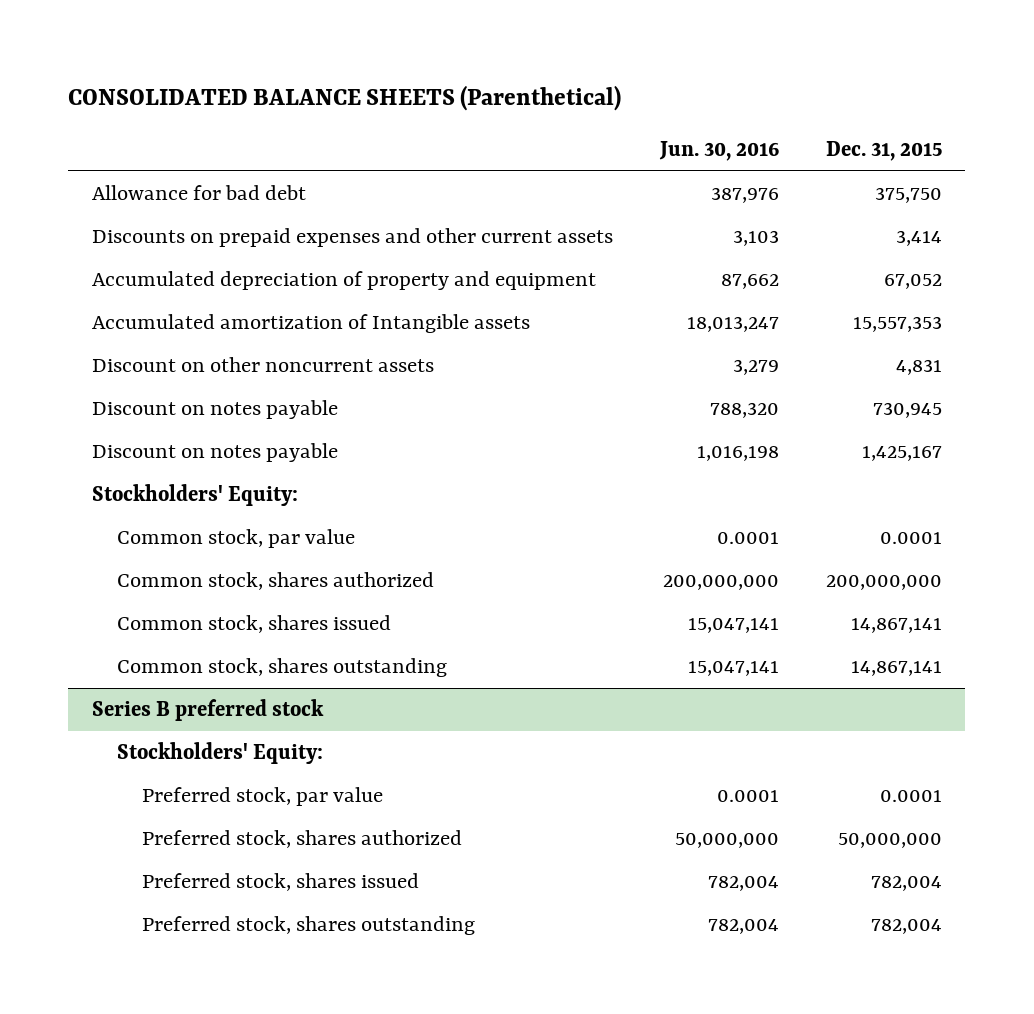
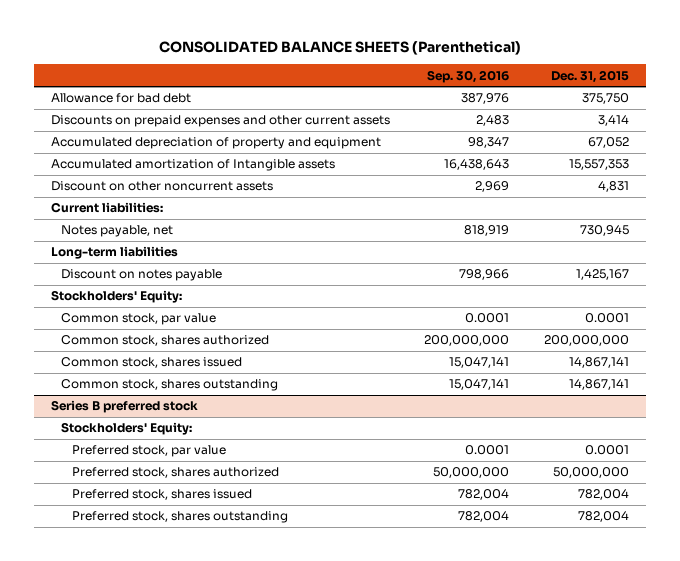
- | Jun. 30, 2016 | Dec. 31, 2015
+ | Sep. 30, 2016 | Dec. 31, 2015
- Discount on notes payable | 788,320 | 730,945
+ Current liabilities:
+ Notes payable, net | 818,919 | 730,945
+ Long-term liabilities

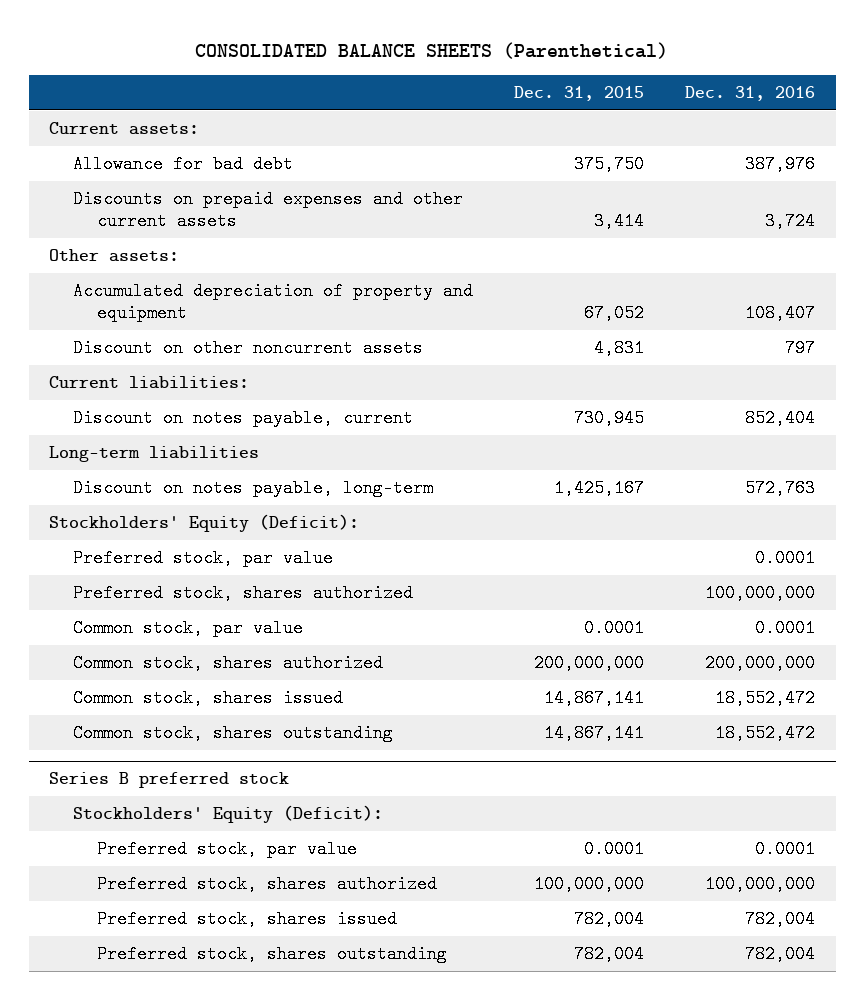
- | Sep. 30, 2016 | Dec. 31, 2015
+ | Dec. 31, 2015 | Dec. 31, 2016
+ Current assets:
+ Other assets:
- Accumulated amortization of Intangible assets | 16,438,643 | 15,557,353
- Notes payable, net | 818,919 | 730,945
+ Discount on notes payable, current | 730,945 | 852,404
- Discount on notes payable | 798,966 | 1,425,167
- Stockholders' Equity:
+ Discount on notes payable, long-term | 1,425,167 | 572,763
+ Stockholders' Equity (Deficit):
+ Preferred stock, par value | | 0.0001
+ Preferred stock, shares authorized | | 100,000,000
@ Series B preferred stock
- Stockholders' Equity:
+ Stockholders' Equity (Deficit):
- Preferred stock, shares authorized | 50,000,000 | 50,000,000
+ Preferred stock, shares authorized | 100,000,000 | 100,000,000

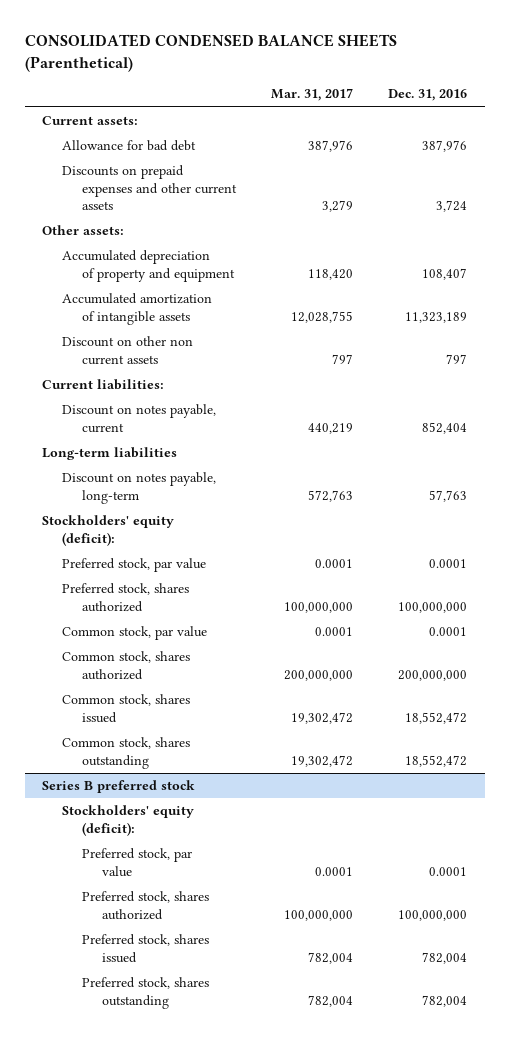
- CONSOLIDATED BALANCE SHEETS (Parenthetical)
+ CONSOLIDATED CONDENSED BALANCE SHEETS (Parenthetical)
- | Dec. 31, 2015 | Dec. 31, 2016
+ | Mar. 31, 2017 | Dec. 31, 2016
- Discount on other noncurrent assets | 4,831 | 797
+ Accumulated amortization of intangible assets | 12,028,755 | 11,323,189
+ Discount on other non current assets | 797 | 797
- Discount on notes payable, long-term | 1,425,167 | 572,763
- Stockholders' Equity (Deficit):
+ Discount on notes payable, long-term | 572,763 | 57,763
+ Stockholders' equity (deficit):
@ Series B preferred stock
- Stockholders' Equity (Deficit):
+ Stockholders' equity (deficit):

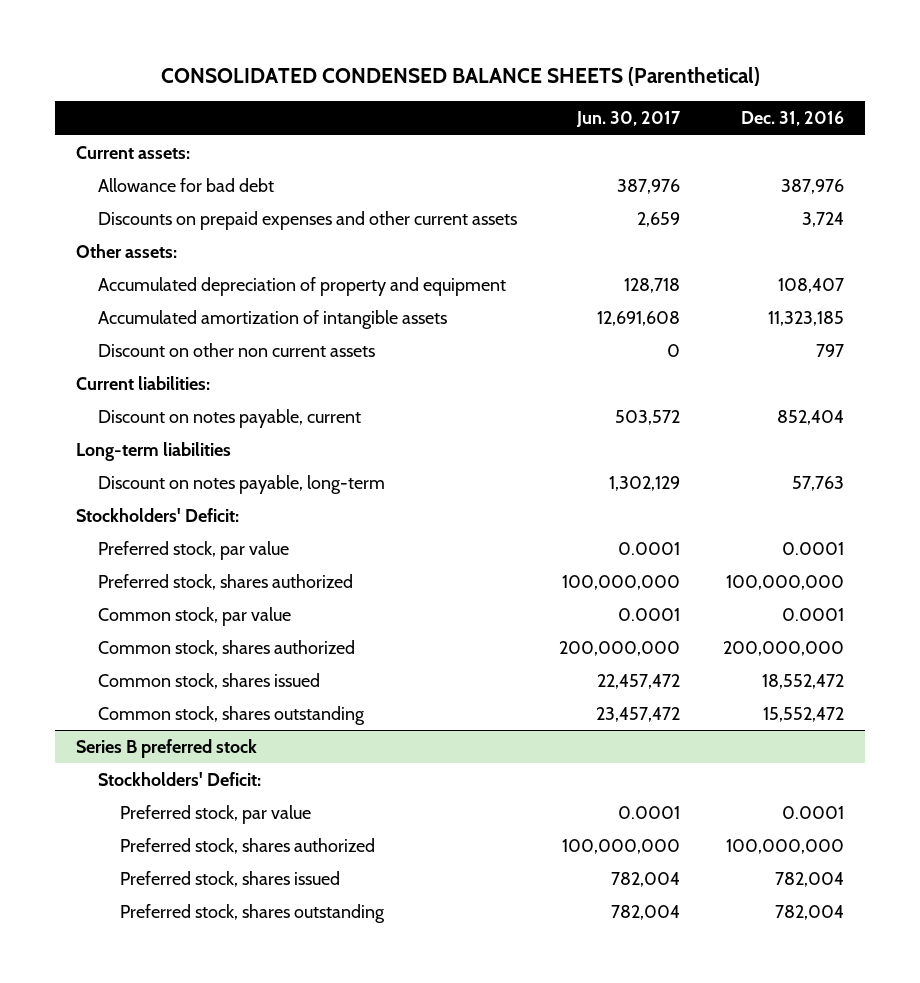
- | Mar. 31, 2017 | Dec. 31, 2016
+ | Jun. 30, 2017 | Dec. 31, 2016
- Accumulated amortization of intangible assets | 12,028,755 | 11,323,189
+ Accumulated amortization of intangible assets | 12,691,608 | 11,323,185
- Stockholders' equity (deficit):
+ Stockholders' Deficit:
- Common stock, shares outstanding | 19,302,472 | 18,552,472
+ Common stock, shares outstanding | 23,457,472 | 15,552,472
@ Series B preferred stock
- Stockholders' equity (deficit):
+ Stockholders' Deficit:

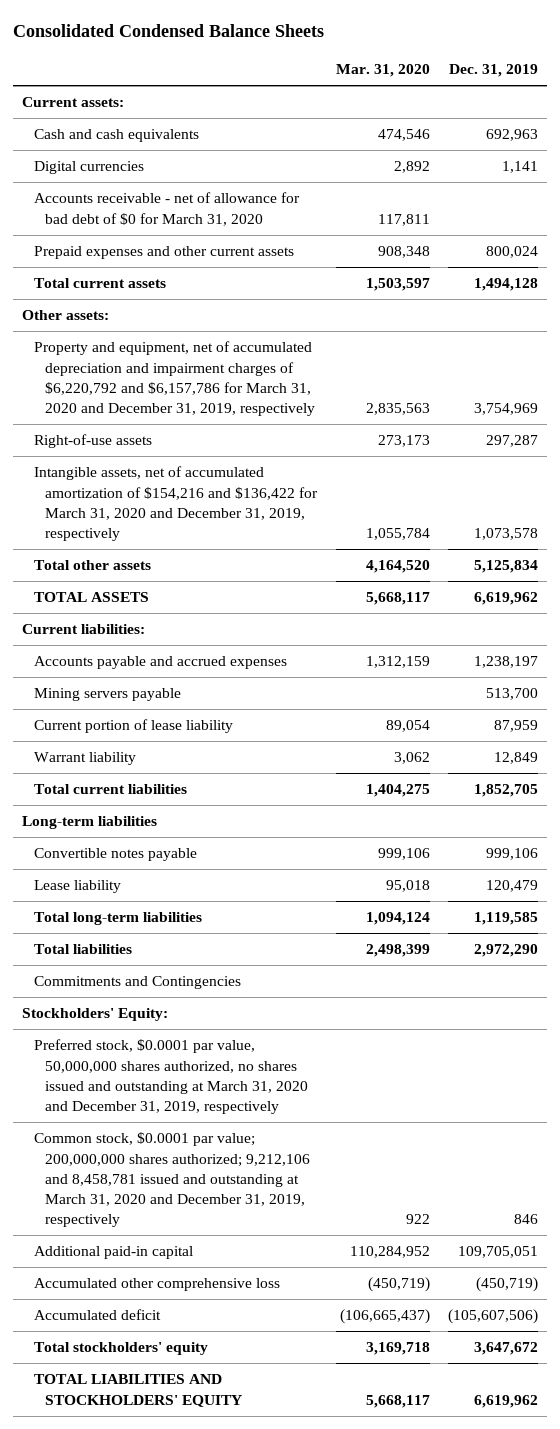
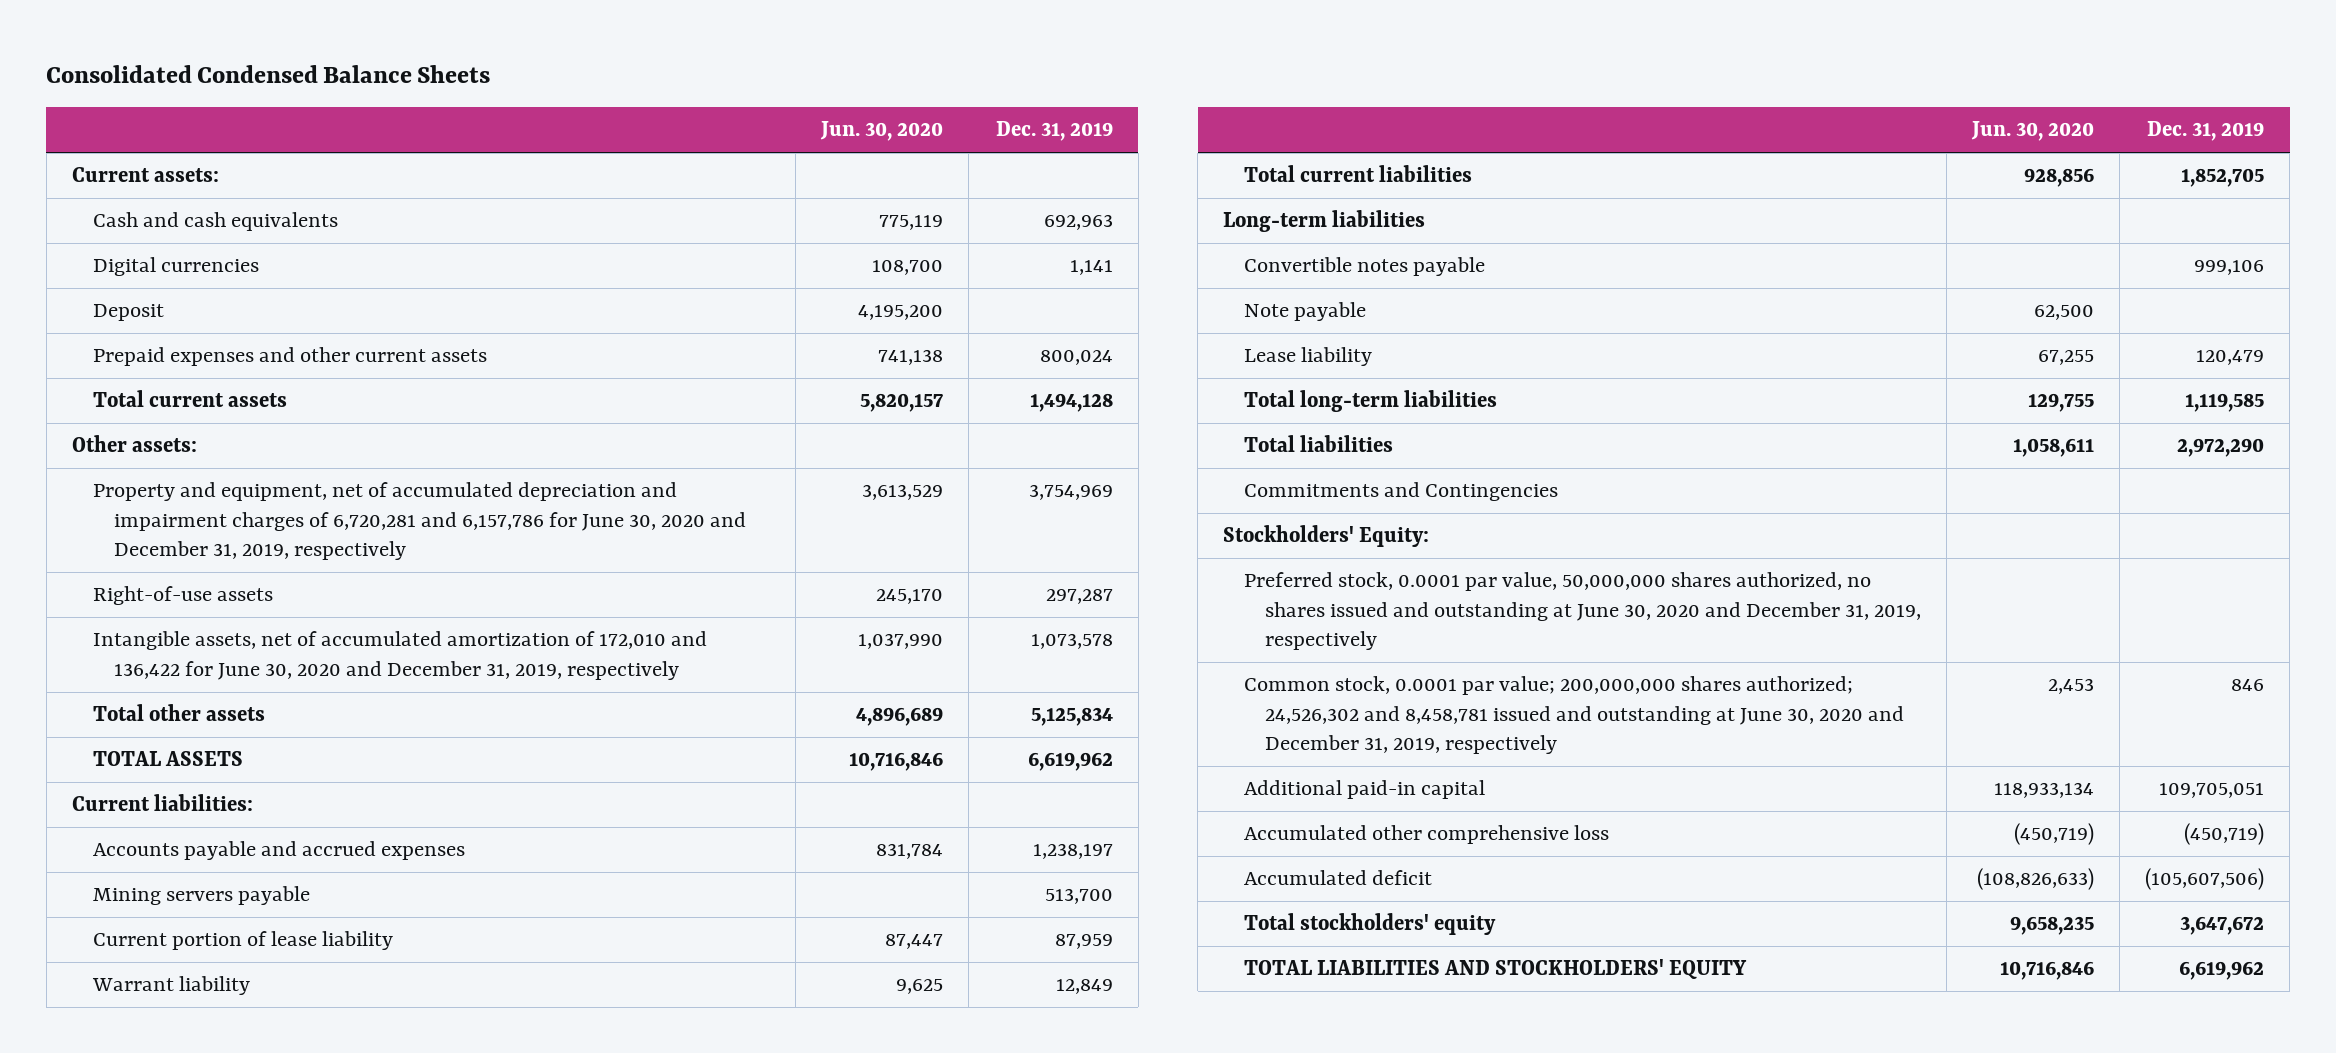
- | Mar. 31, 2020 | Dec. 31, 2019
+ | Jun. 30, 2020 | Dec. 31, 2019
- Accounts receivable - net of allowance for bad debt of $0 for March 31, 2020 | 117,811 |
+ Deposit | 4,195,200 |
- Property and equipment, net of accumulated depreciation and impairment charges of $6,220,792 and $6,157,786 for March 31, 2020 and December 31, 2019, respectively | 2,835,563 | 3,754,969
+ Property and equipment, net of accumulated depreciation and impairment charges of 6,720,281 and 6,157,786 for June 30, 2020 and December 31, 2019, respectively | 3,613,529 | 3,754,969
- Intangible assets, net of accumulated amortization of $154,216 and $136,422 for March 31, 2020 and December 31, 2019, respectively | 1,055,784 | 1,073,578
+ Intangible assets, net of accumulated amortization of 172,010 and 136,422 for June 30, 2020 and December 31, 2019, respectively | 1,037,990 | 1,073,578
+ Note payable | 62,500 |
- Preferred stock, $0.0001 par value, 50,000,000 shares authorized, no shares issued and outstanding at March 31, 2020 and December 31, 2019, respectively
- Common stock, $0.0001 par value; 200,000,000 shares authorized; 9,212,106 and 8,458,781 issued and outstanding at March 31, 2020 and December 31, 2019, respectively | 922 | 846
+ Preferred stock, 0.0001 par value, 50,000,000 shares authorized, no shares issued and outstanding at June 30, 2020 and December 31, 2019, respectively
+ Common stock, 0.0001 par value; 200,000,000 shares authorized; 24,526,302 and 8,458,781 issued and outstanding at June 30, 2020 and December 31, 2019, respectively | 2,453 | 846

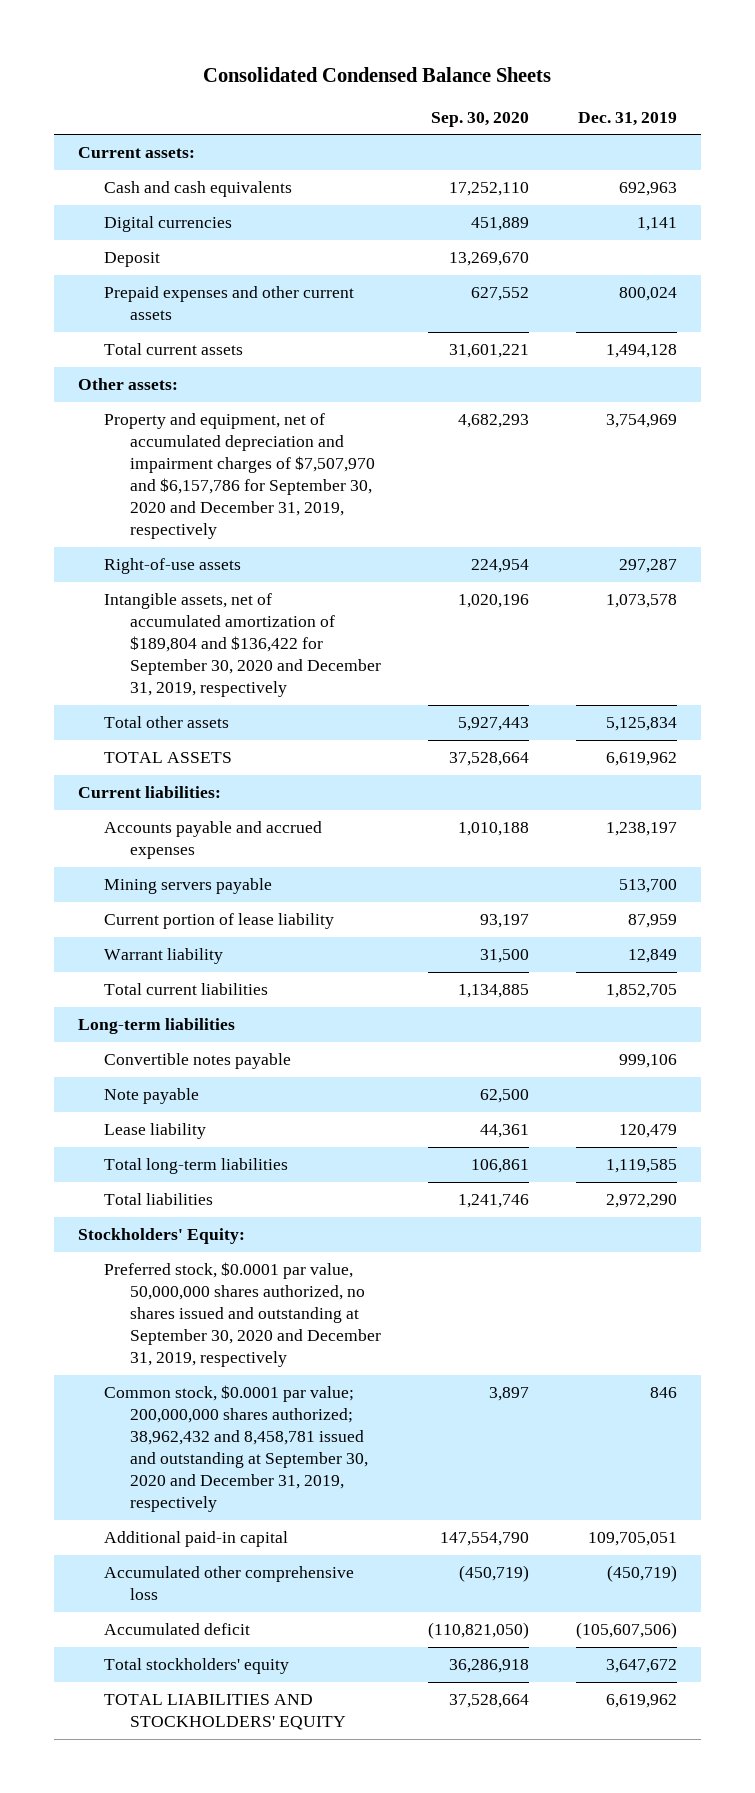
- | Jun. 30, 2020 | Dec. 31, 2019
+ | Sep. 30, 2020 | Dec. 31, 2019
- Property and equipment, net of accumulated depreciation and impairment charges of 6,720,281 and 6,157,786 for June 30, 2020 and December 31, 2019, respectively | 3,613,529 | 3,754,969
+ Property and equipment, net of accumulated depreciation and impairment charges of $7,507,970 and $6,157,786 for September 30, 2020 and December 31, 2019, respectively | 4,682,293 | 3,754,969
- Intangible assets, net of accumulated amortization of 172,010 and 136,422 for June 30, 2020 and December 31, 2019, respectively | 1,037,990 | 1,073,578
+ Intangible assets, net of accumulated amortization of $189,804 and $136,422 for September 30, 2020 and December 31, 2019, respectively | 1,020,196 | 1,073,578
- Commitments and Contingencies
- Preferred stock, 0.0001 par value, 50,000,000 shares authorized, no shares issued and outstanding at June 30, 2020 and December 31, 2019, respectively
- Common stock, 0.0001 par value; 200,000,000 shares authorized; 24,526,302 and 8,458,781 issued and outstanding at June 30, 2020 and December 31, 2019, respectively | 2,453 | 846
+ Preferred stock, $0.0001 par value, 50,000,000 shares authorized, no shares issued and outstanding at September 30, 2020 and December 31, 2019, respectively
+ Common stock, $0.0001 par value; 200,000,000 shares authorized; 38,962,432 and 8,458,781 issued and outstanding at September 30, 2020 and December 31, 2019, respectively | 3,897 | 846

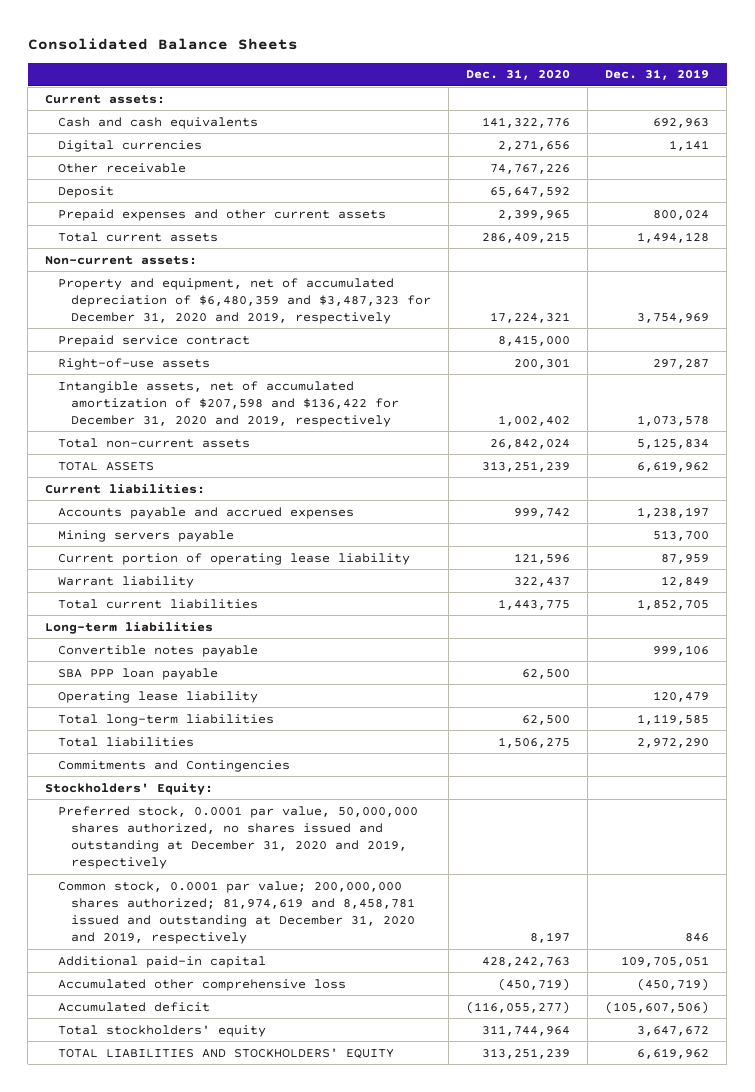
- Consolidated Condensed Balance Sheets
+ Consolidated Balance Sheets
- | Sep. 30, 2020 | Dec. 31, 2019
+ | Dec. 31, 2020 | Dec. 31, 2019
+ Other receivable | 74,767,226 |
- Other assets:
- Property and equipment, net of accumulated depreciation and impairment charges of $7,507,970 and $6,157,786 for September 30, 2020 and December 31, 2019, respectively | 4,682,293 | 3,754,969
+ Non-current assets:
+ Property and equipment, net of accumulated depreciation of $6,480,359 and $3,487,323 for December 31, 2020 and 2019, respectively | 17,224,321 | 3,754,969
+ Prepaid service contract | 8,415,000 |
- Intangible assets, net of accumulated amortization of $189,804 and $136,422 for September 30, 2020 and December 31, 2019, respectively | 1,020,196 | 1,073,578
- Total other assets | 5,927,443 | 5,125,834
+ Intangible assets, net of accumulated amortization of $207,598 and $136,422 for December 31, 2020 and 2019, respectively | 1,002,402 | 1,073,578
+ Total non-current assets | 26,842,024 | 5,125,834
- Current portion of lease liability | 93,197 | 87,959
+ Current portion of operating lease liability | 121,596 | 87,959
- Note payable | 62,500 |
- Lease liability | 44,361 | 120,479
+ SBA PPP loan payable | 62,500 |
+ Operating lease liability | | 120,479
+ Commitments and Contingencies
- Preferred stock, $0.0001 par value, 50,000,000 shares authorized, no shares issued and outstanding at September 30, 2020 and December 31, 2019, respectively
- Common stock, $0.0001 par value; 200,000,000 shares authorized; 38,962,432 and 8,458,781 issued and outstanding at September 30, 2020 and December 31, 2019, respectively | 3,897 | 846
+ Preferred stock, 0.0001 par value, 50,000,000 shares authorized, no shares issued and outstanding at December 31, 2020 and 2019, respectively
+ Common stock, 0.0001 par value; 200,000,000 shares authorized; 81,974,619 and 8,458,781 issued and outstanding at December 31, 2020 and 2019, respectively | 8,197 | 846

